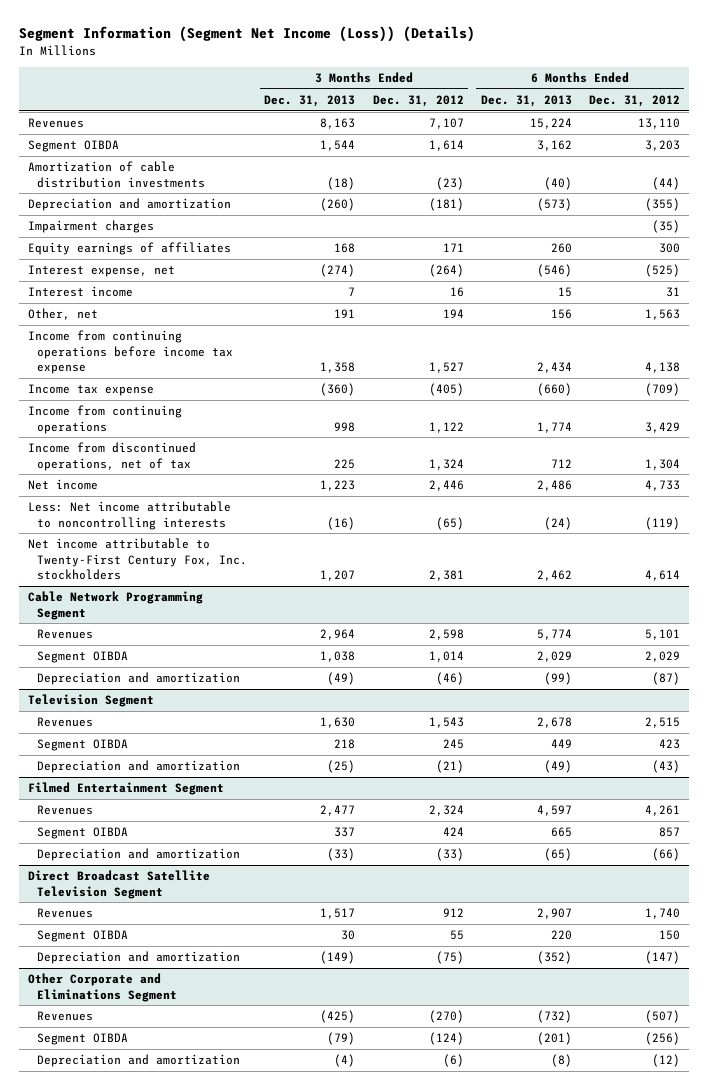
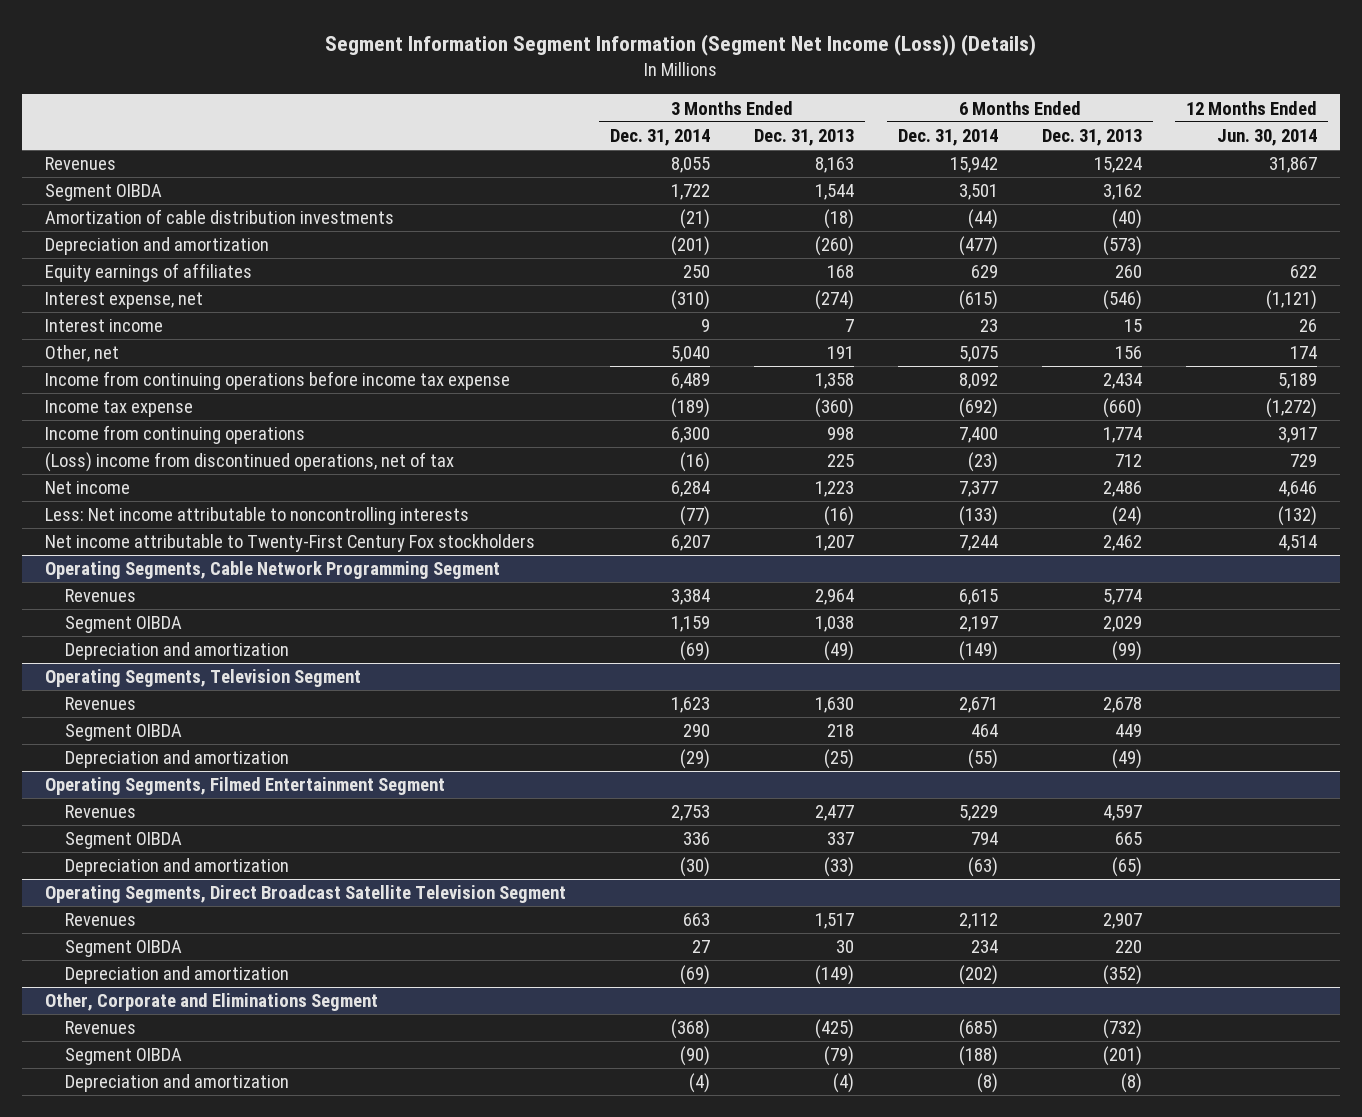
- Segment Information (Segment Net Income (Loss)) (Details)
+ Segment Information Segment Information (Segment Net Income (Loss)) (Details)
- | 3 Months Ended Dec. 31, 2013 | 3 Months Ended Dec. 31, 2012 | 6 Months Ended Dec. 31, 2013 | 6 Months Ended Dec. 31, 2012
+ | 3 Months Ended Dec. 31, 2014 | 3 Months Ended Dec. 31, 2013 | 6 Months Ended Dec. 31, 2014 | 6 Months Ended Dec. 31, 2013 | 12 Months Ended Jun. 30, 2014
- Impairment charges | | | | (35)
- Income from discontinued operations, net of tax | 225 | 1,324 | 712 | 1,304
+ (Loss) income from discontinued operations, net of tax | (16) | 225 | (23) | 712 | 729
- Net income attributable to Twenty-First Century Fox, Inc. stockholders | 1,207 | 2,381 | 2,462 | 4,614
- Cable Network Programming Segment
+ Net income attributable to Twenty-First Century Fox stockholders | 6,207 | 1,207 | 7,244 | 2,462 | 4,514
+ Operating Segments, Cable Network Programming Segment
- Television Segment
+ Operating Segments, Television Segment
- Filmed Entertainment Segment
+ Operating Segments, Filmed Entertainment Segment
- Direct Broadcast Satellite Television Segment
+ Operating Segments, Direct Broadcast Satellite Television Segment
- Other Corporate and Eliminations Segment
+ Other, Corporate and Eliminations Segment

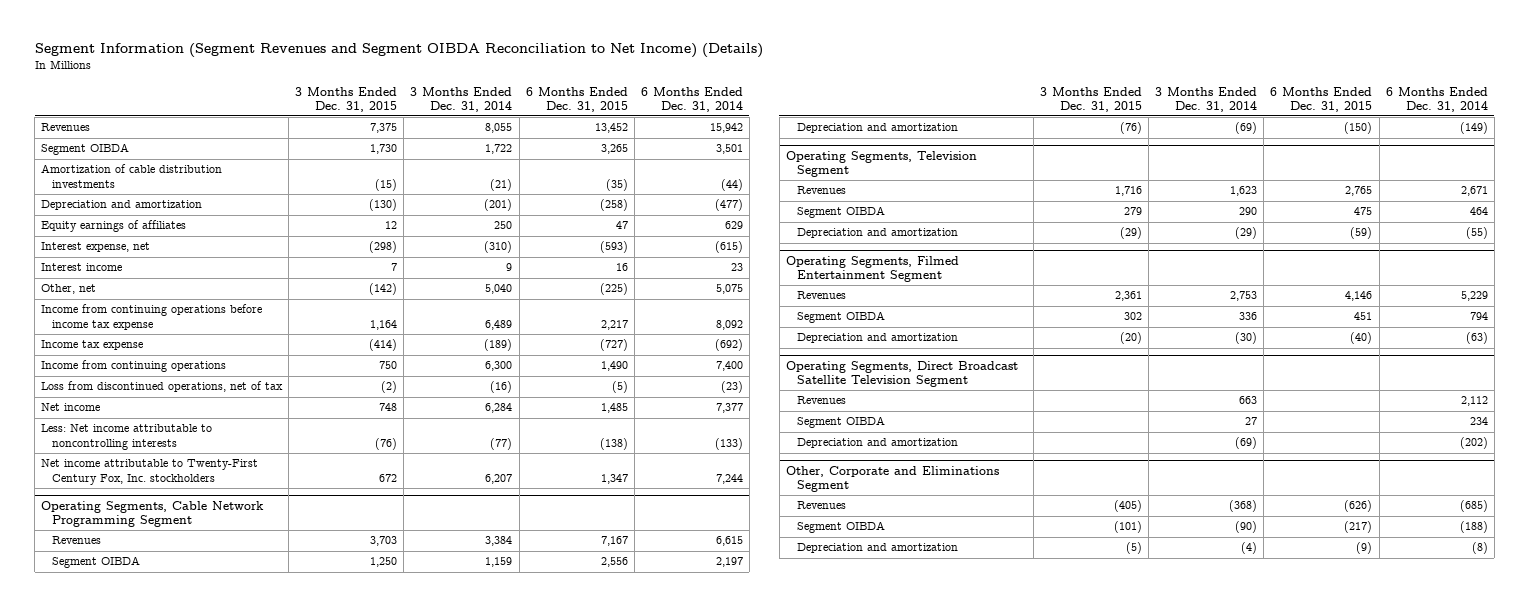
- Segment Information Segment Information (Segment Net Income (Loss)) (Details)
+ Segment Information (Segment Revenues and Segment OIBDA Reconciliation to Net Income) (Details)
- | 3 Months Ended Dec. 31, 2014 | 3 Months Ended Dec. 31, 2013 | 6 Months Ended Dec. 31, 2014 | 6 Months Ended Dec. 31, 2013 | 12 Months Ended Jun. 30, 2014
+ | 3 Months Ended Dec. 31, 2015 | 3 Months Ended Dec. 31, 2014 | 6 Months Ended Dec. 31, 2015 | 6 Months Ended Dec. 31, 2014
- (Loss) income from discontinued operations, net of tax | (16) | 225 | (23) | 712 | 729
+ Loss from discontinued operations, net of tax | (2) | (16) | (5) | (23)
- Net income attributable to Twenty-First Century Fox stockholders | 6,207 | 1,207 | 7,244 | 2,462 | 4,514
+ Net income attributable to Twenty-First Century Fox, Inc. stockholders | 672 | 6,207 | 1,347 | 7,244

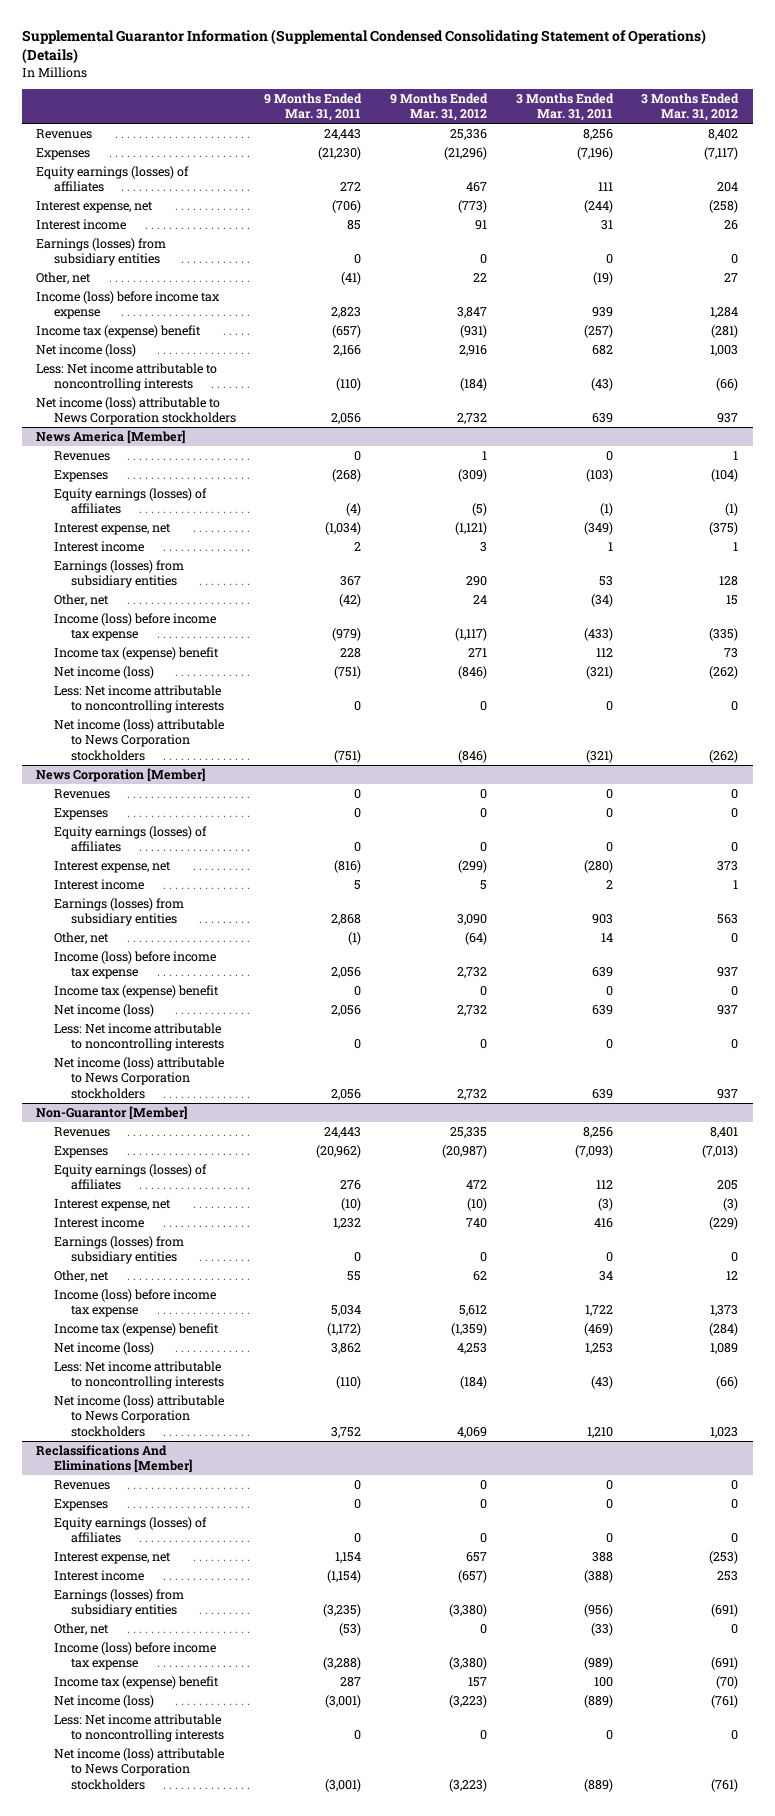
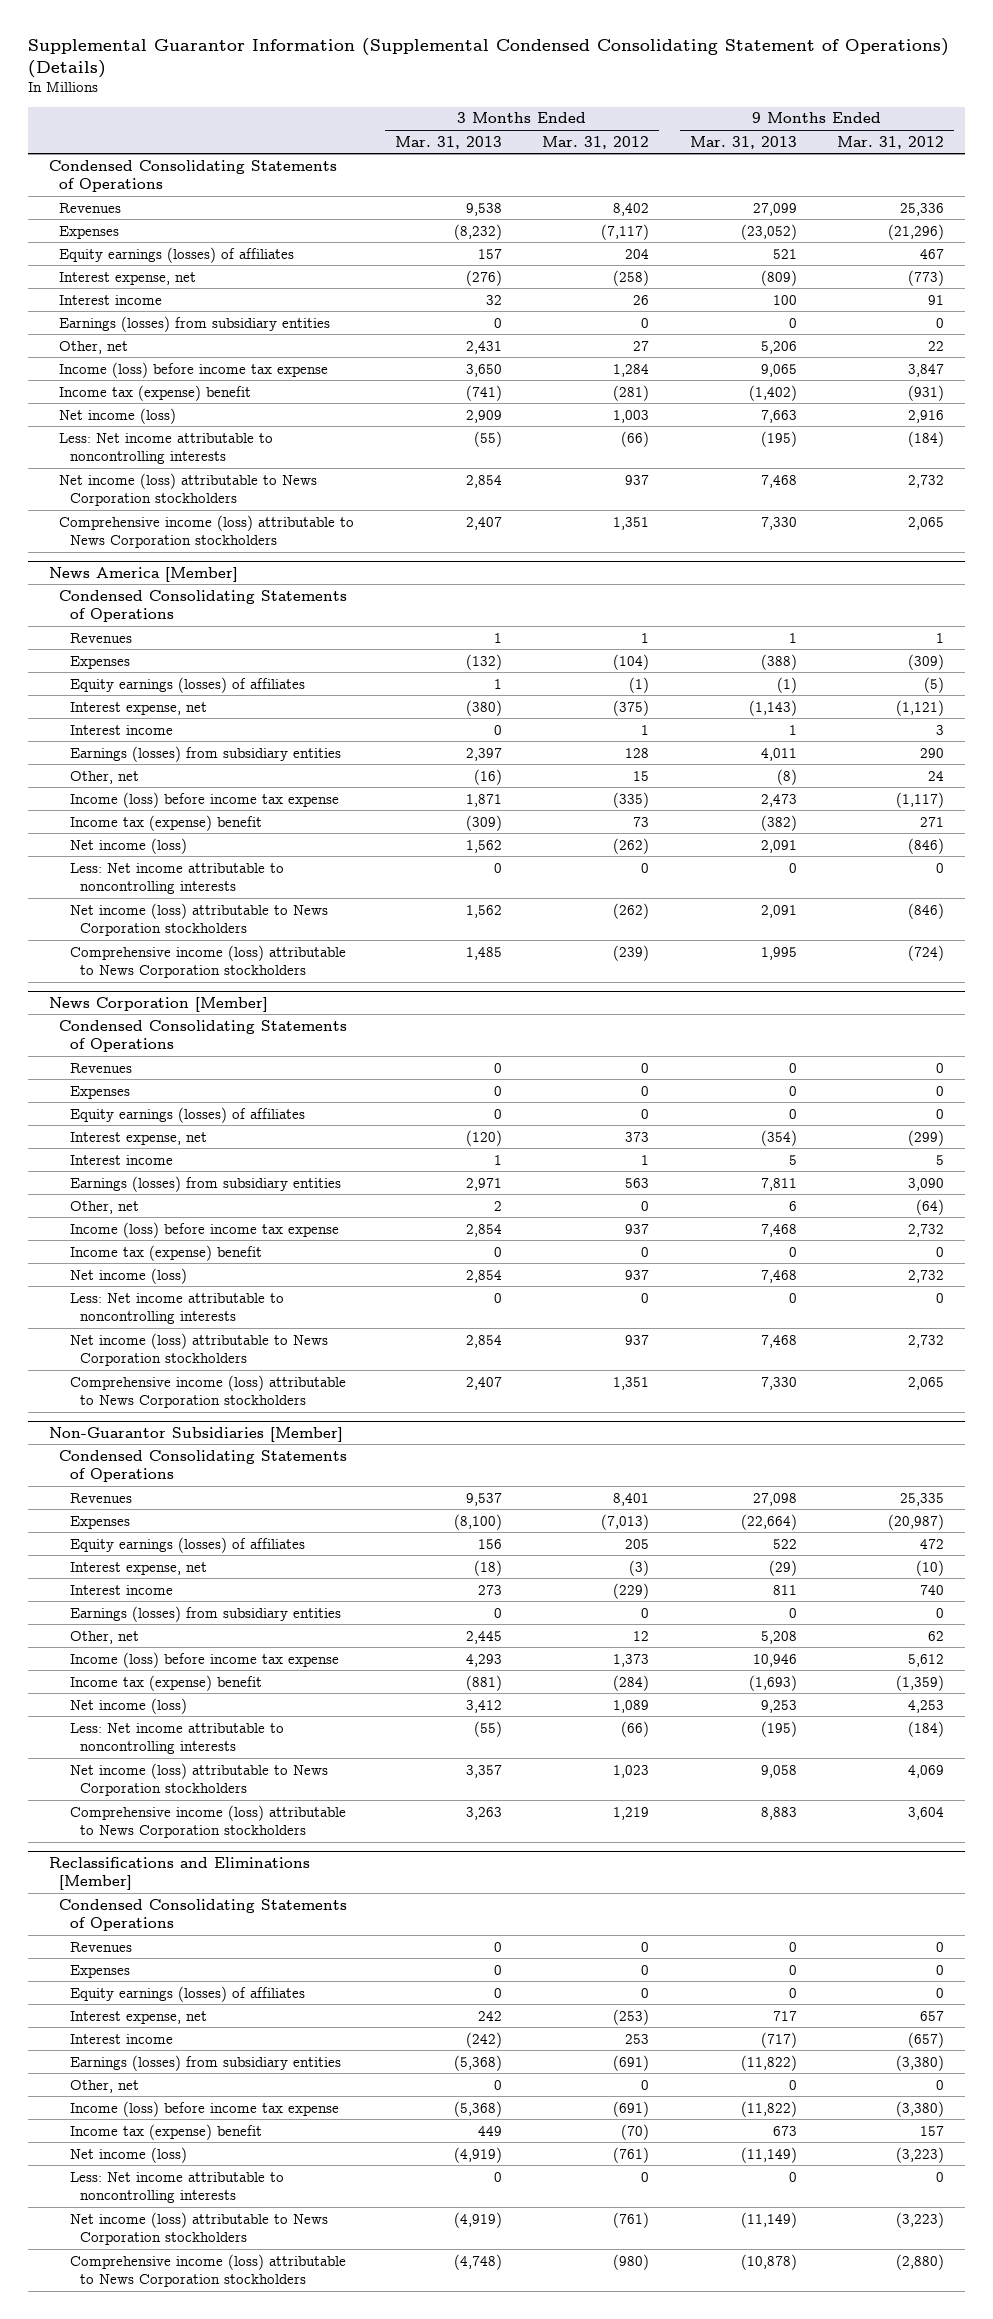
- | 9 Months Ended Mar. 31, 2011 | 9 Months Ended Mar. 31, 2012 | 3 Months Ended Mar. 31, 2011 | 3 Months Ended Mar. 31, 2012
+ | 3 Months Ended Mar. 31, 2013 | 3 Months Ended Mar. 31, 2012 | 9 Months Ended Mar. 31, 2013 | 9 Months Ended Mar. 31, 2012
+ Condensed Consolidating Statements of Operations
+ Comprehensive income (loss) attributable to News Corporation stockholders | 2,407 | 1,351 | 7,330 | 2,065
@ News America [Member]
+ Condensed Consolidating Statements of Operations
+ Comprehensive income (loss) attributable to News Corporation stockholders | 1,485 | (239) | 1,995 | (724)
@ News Corporation [Member]
+ Condensed Consolidating Statements of Operations
- Non-Guarantor [Member]
@ News Corporation [Member]
+ Comprehensive income (loss) attributable to News Corporation stockholders | 2,407 | 1,351 | 7,330 | 2,065
+ Non-Guarantor Subsidiaries [Member]
+ Condensed Consolidating Statements of Operations
- Reclassifications And Eliminations [Member]
+ Comprehensive income (loss) attributable to News Corporation stockholders | 3,263 | 1,219 | 8,883 | 3,604
+ Reclassifications and Eliminations [Member]
+ Condensed Consolidating Statements of Operations
+ Comprehensive income (loss) attributable to News Corporation stockholders | (4,748) | (980) | (10,878) | (2,880)

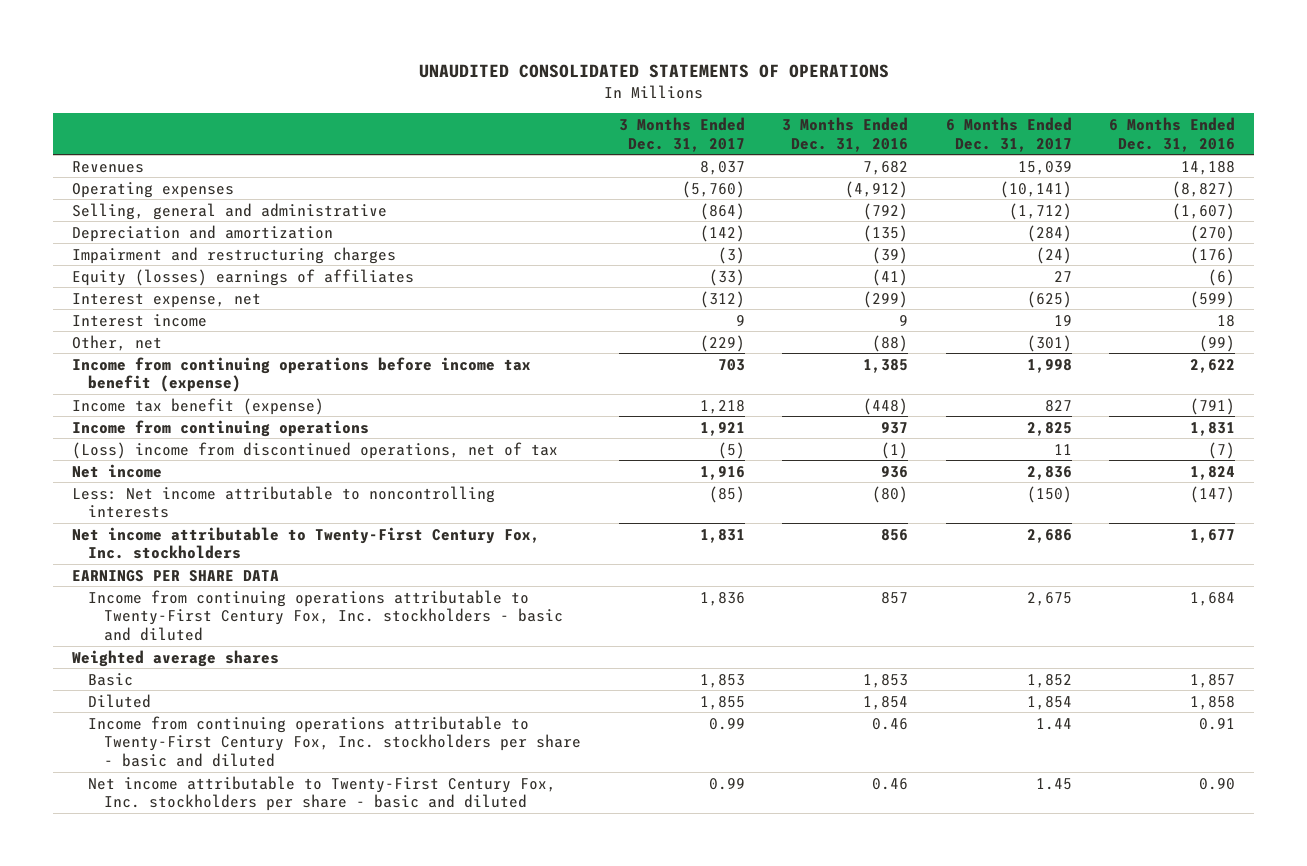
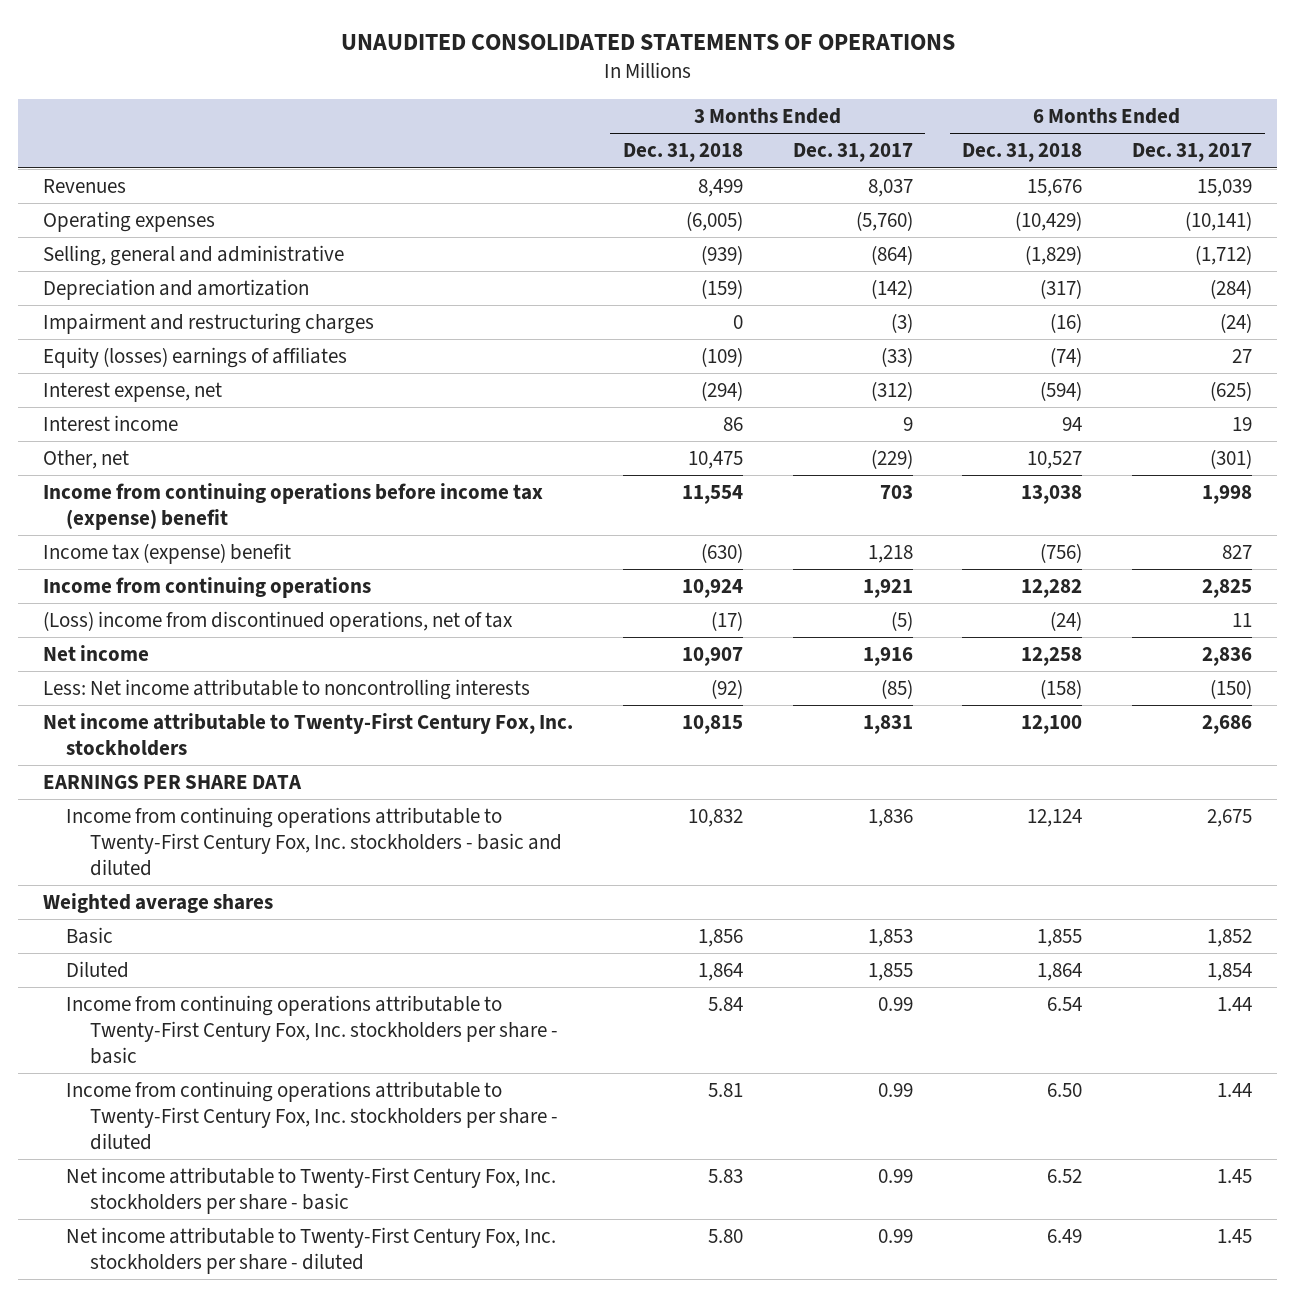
- | 3 Months Ended Dec. 31, 2017 | 3 Months Ended Dec. 31, 2016 | 6 Months Ended Dec. 31, 2017 | 6 Months Ended Dec. 31, 2016
+ | 3 Months Ended Dec. 31, 2018 | 3 Months Ended Dec. 31, 2017 | 6 Months Ended Dec. 31, 2018 | 6 Months Ended Dec. 31, 2017
- Income from continuing operations before income tax benefit (expense) | 703 | 1,385 | 1,998 | 2,622
- Income tax benefit (expense) | 1,218 | (448) | 827 | (791)
+ Income from continuing operations before income tax (expense) benefit | 11,554 | 703 | 13,038 | 1,998
+ Income tax (expense) benefit | (630) | 1,218 | (756) | 827
- Income from continuing operations attributable to Twenty-First Century Fox, Inc. stockholders per share - basic and diluted | 0.99 | 0.46 | 1.44 | 0.91
- Net income attributable to Twenty-First Century Fox, Inc. stockholders per share - basic and diluted | 0.99 | 0.46 | 1.45 | 0.90
+ Income from continuing operations attributable to Twenty-First Century Fox, Inc. stockholders per share - basic | 5.84 | 0.99 | 6.54 | 1.44
+ Income from continuing operations attributable to Twenty-First Century Fox, Inc. stockholders per share - diluted | 5.81 | 0.99 | 6.50 | 1.44
+ Net income attributable to Twenty-First Century Fox, Inc. stockholders per share - basic | 5.83 | 0.99 | 6.52 | 1.45
+ Net income attributable to Twenty-First Century Fox, Inc. stockholders per share - diluted | 5.80 | 0.99 | 6.49 | 1.45

